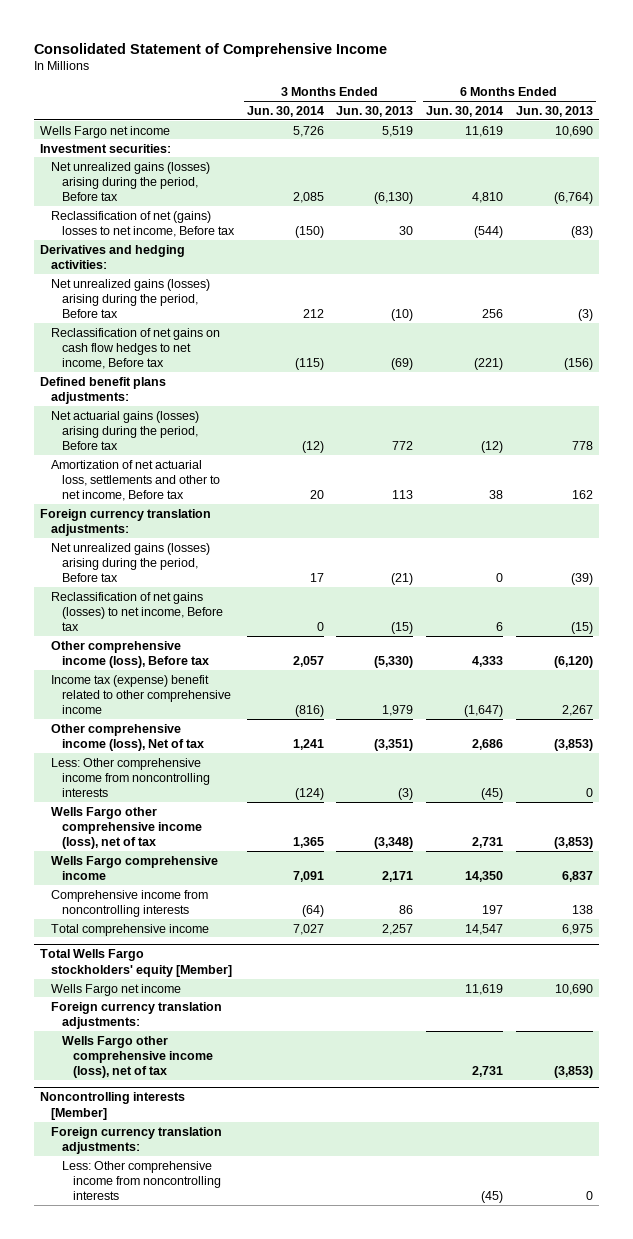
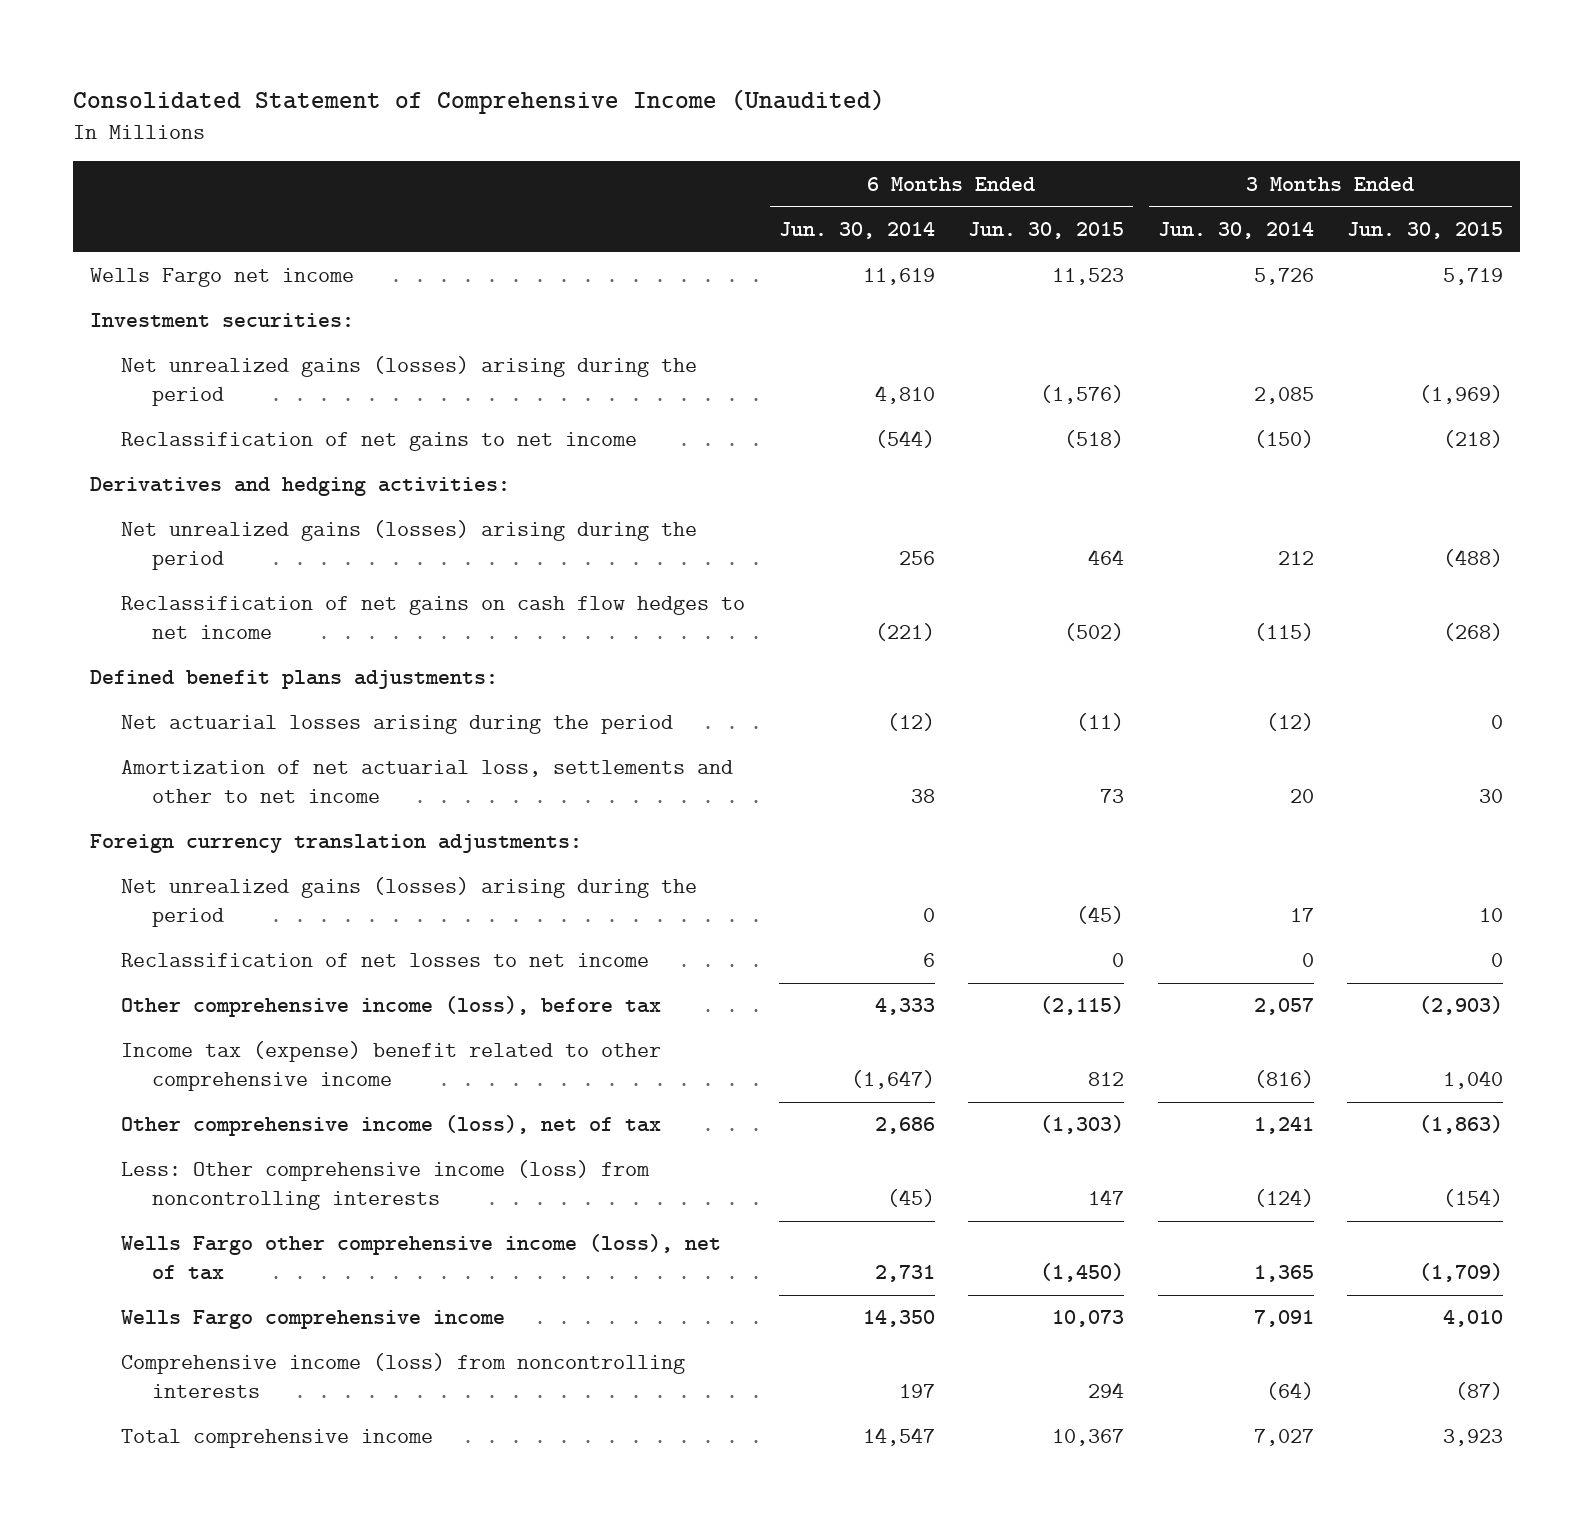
- Consolidated Statement of Comprehensive Income
+ Consolidated Statement of Comprehensive Income (Unaudited)
- | 3 Months Ended Jun. 30, 2014 | 3 Months Ended Jun. 30, 2013 | 6 Months Ended Jun. 30, 2014 | 6 Months Ended Jun. 30, 2013
+ | 6 Months Ended Jun. 30, 2014 | 6 Months Ended Jun. 30, 2015 | 3 Months Ended Jun. 30, 2014 | 3 Months Ended Jun. 30, 2015
- Net unrealized gains (losses) arising during the period, Before tax | 2,085 | (6,130) | 4,810 | (6,764)
- Reclassification of net (gains) losses to net income, Before tax | (150) | 30 | (544) | (83)
+ Net unrealized gains (losses) arising during the period | 4,810 | (1,576) | 2,085 | (1,969)
+ Reclassification of net gains to net income | (544) | (518) | (150) | (218)
- Net unrealized gains (losses) arising during the period, Before tax | 212 | (10) | 256 | (3)
- Reclassification of net gains on cash flow hedges to net income, Before tax | (115) | (69) | (221) | (156)
+ Net unrealized gains (losses) arising during the period | 256 | 464 | 212 | (488)
+ Reclassification of net gains on cash flow hedges to net income | (221) | (502) | (115) | (268)
- Net actuarial gains (losses) arising during the period, Before tax | (12) | 772 | (12) | 778
- Amortization of net actuarial loss, settlements and other to net income, Before tax | 20 | 113 | 38 | 162
+ Net actuarial losses arising during the period | (12) | (11) | (12) | 0
+ Amortization of net actuarial loss, settlements and other to net income | 38 | 73 | 20 | 30
- Net unrealized gains (losses) arising during the period, Before tax | 17 | (21) | 0 | (39)
- Reclassification of net gains (losses) to net income, Before tax | 0 | (15) | 6 | (15)
- Other comprehensive income (loss), Before tax | 2,057 | (5,330) | 4,333 | (6,120)
+ Net unrealized gains (losses) arising during the period | 0 | (45) | 17 | 10
+ Reclassification of net losses to net income | 6 | 0 | 0 | 0
+ Other comprehensive income (loss), before tax | 4,333 | (2,115) | 2,057 | (2,903)
- Other comprehensive income (loss), Net of tax | 1,241 | (3,351) | 2,686 | (3,853)
- Less: Other comprehensive income from noncontrolling interests | (124) | (3) | (45) | 0
+ Other comprehensive income (loss), net of tax | 2,686 | (1,303) | 1,241 | (1,863)
+ Less: Other comprehensive income (loss) from noncontrolling interests | (45) | 147 | (124) | (154)
- Comprehensive income from noncontrolling interests | (64) | 86 | 197 | 138
+ Comprehensive income (loss) from noncontrolling interests | 197 | 294 | (64) | (87)
- Total Wells Fargo stockholders' equity [Member]
- Wells Fargo net income | | | 11,619 | 10,690
- Foreign currency translation adjustments:
- Wells Fargo other comprehensive income (loss), net of tax | | | 2,731 | (3,853)
- Noncontrolling interests [Member]
- Foreign currency translation adjustments:
- Less: Other comprehensive income from noncontrolling interests | | | (45) | 0

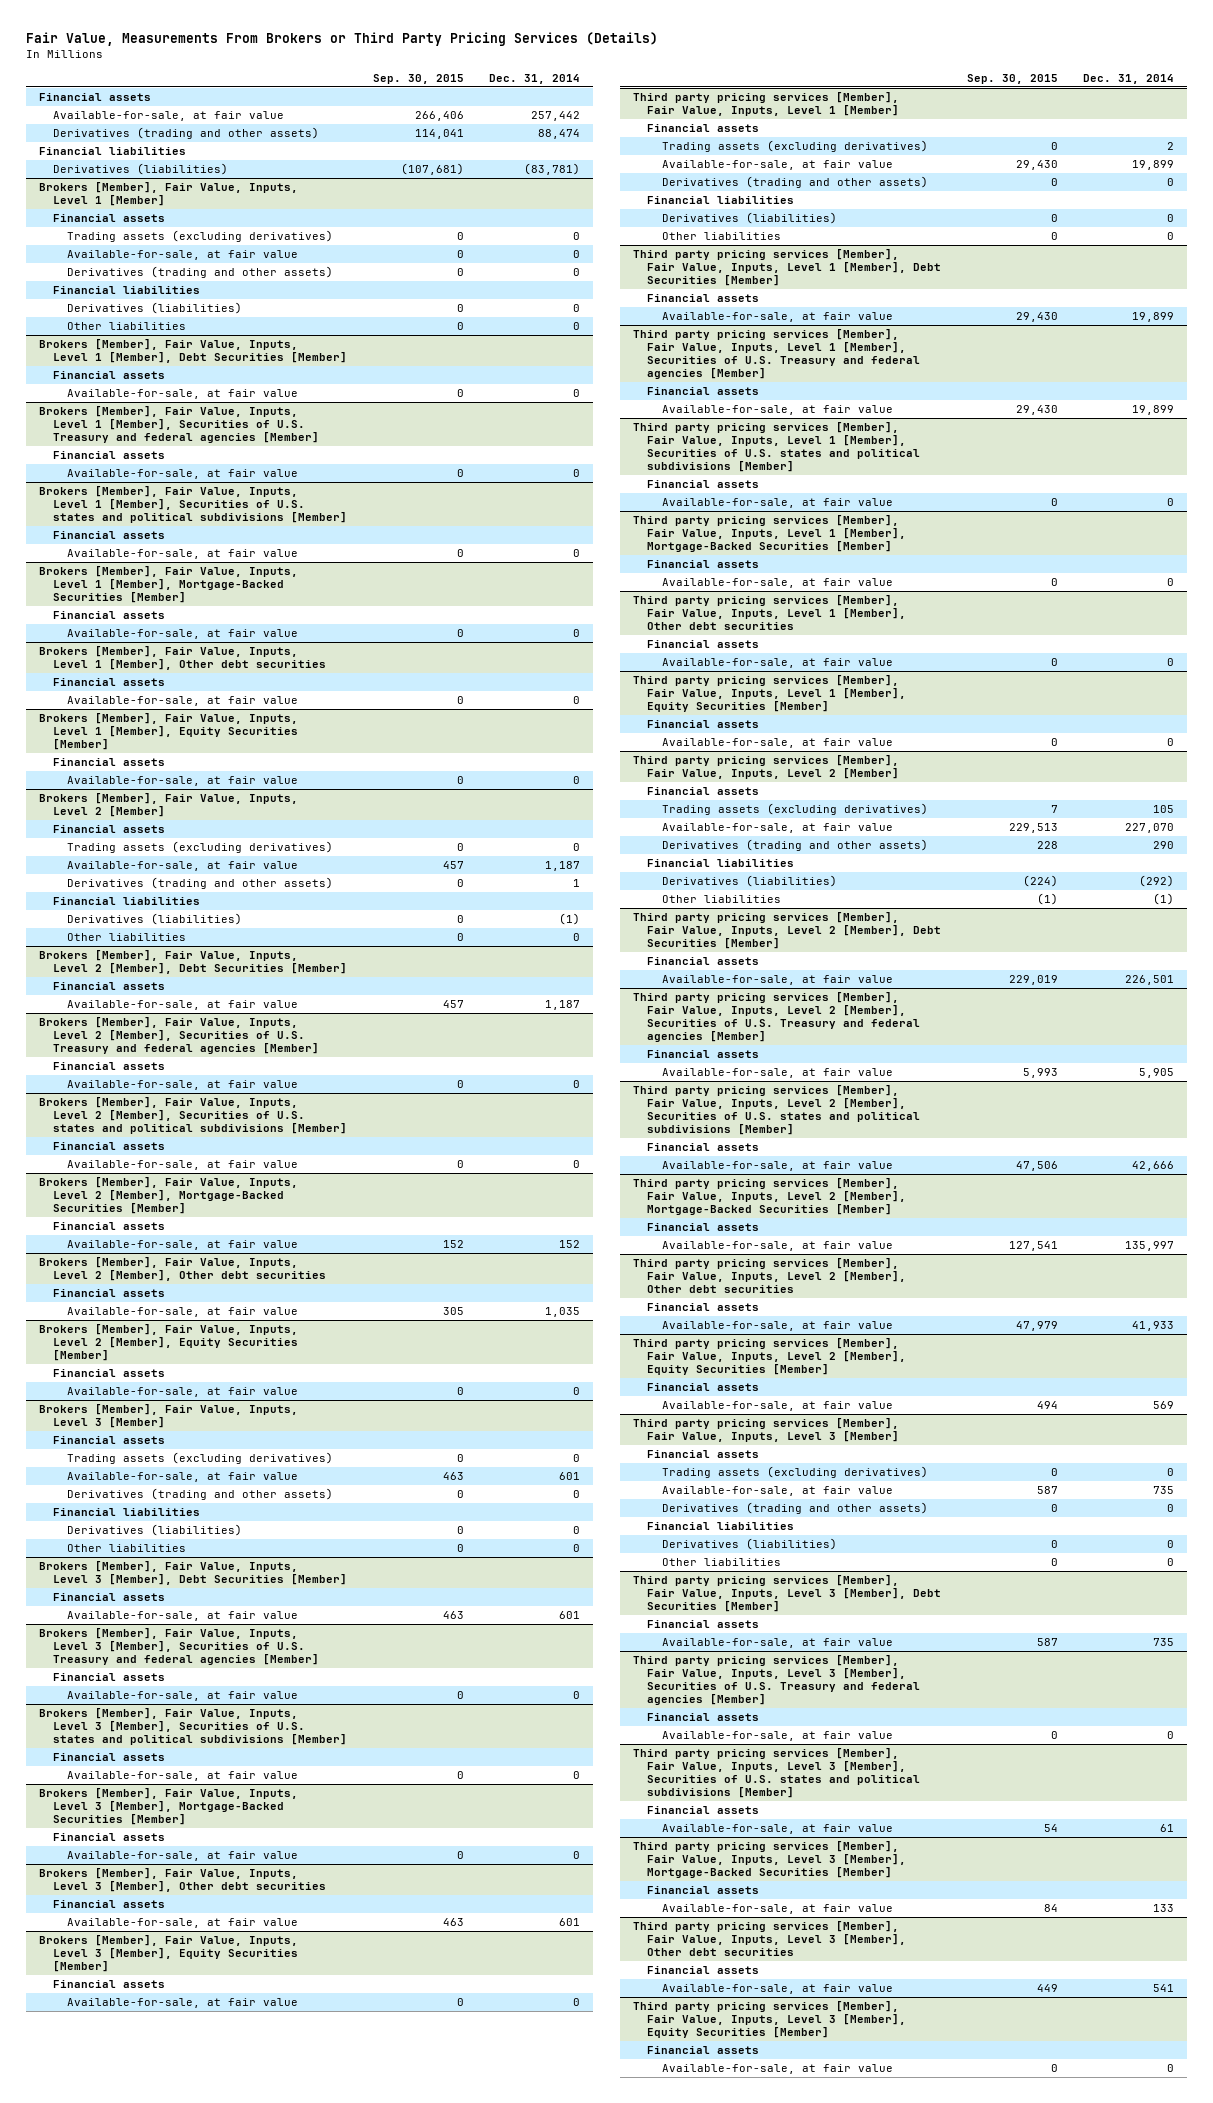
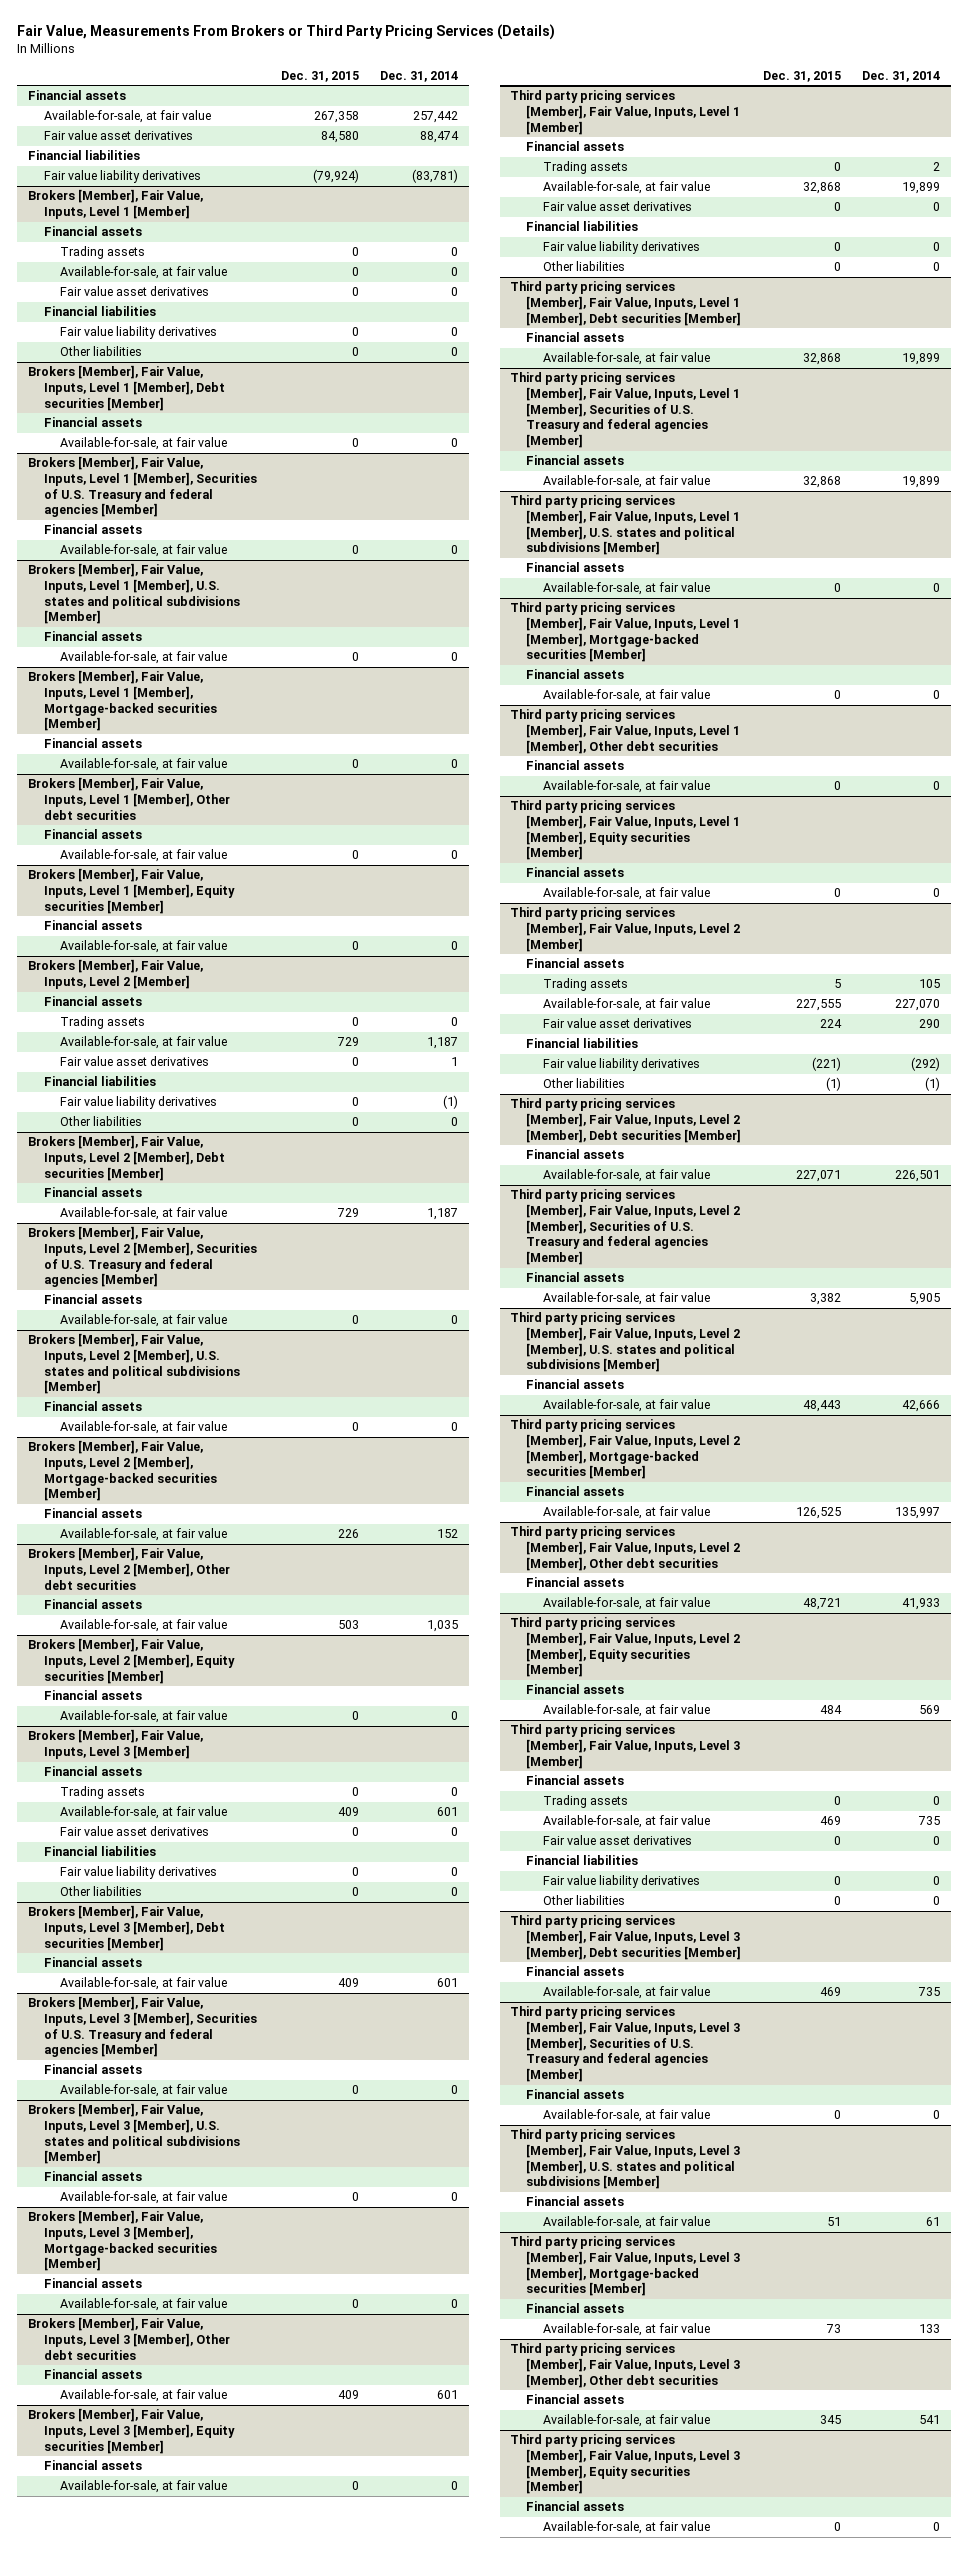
- | Sep. 30, 2015 | Dec. 31, 2014
+ | Dec. 31, 2015 | Dec. 31, 2014
- Derivatives (trading and other assets) | 114,041 | 88,474
+ Fair value asset derivatives | 84,580 | 88,474
- Derivatives (liabilities) | (107,681) | (83,781)
+ Fair value liability derivatives | (79,924) | (83,781)
@ Brokers [Member], Fair Value, Inputs, Level 1 [Member]
- Trading assets (excluding derivatives) | 0 | 0
+ Trading assets | 0 | 0
- Derivatives (trading and other assets) | 0 | 0
+ Fair value asset derivatives | 0 | 0
- Derivatives (liabilities) | 0 | 0
+ Fair value liability derivatives | 0 | 0
- Brokers [Member], Fair Value, Inputs, Level 1 [Member], Debt Securities [Member]
+ Brokers [Member], Fair Value, Inputs, Level 1 [Member], Debt securities [Member]
- Brokers [Member], Fair Value, Inputs, Level 1 [Member], Securities of U.S. states and political subdivisions [Member]
+ Brokers [Member], Fair Value, Inputs, Level 1 [Member], U.S. states and political subdivisions [Member]
- Brokers [Member], Fair Value, Inputs, Level 1 [Member], Mortgage-Backed Securities [Member]
+ Brokers [Member], Fair Value, Inputs, Level 1 [Member], Mortgage-backed securities [Member]
- Brokers [Member], Fair Value, Inputs, Level 1 [Member], Equity Securities [Member]
+ Brokers [Member], Fair Value, Inputs, Level 1 [Member], Equity securities [Member]
@ Brokers [Member], Fair Value, Inputs, Level 2 [Member]
- Trading assets (excluding derivatives) | 0 | 0
+ Trading assets | 0 | 0
- Derivatives (trading and other assets) | 0 | 1
+ Fair value asset derivatives | 0 | 1
- Derivatives (liabilities) | 0 | (1)
+ Fair value liability derivatives | 0 | (1)
- Brokers [Member], Fair Value, Inputs, Level 2 [Member], Debt Securities [Member]
+ Brokers [Member], Fair Value, Inputs, Level 2 [Member], Debt securities [Member]
- Brokers [Member], Fair Value, Inputs, Level 2 [Member], Securities of U.S. states and political subdivisions [Member]
+ Brokers [Member], Fair Value, Inputs, Level 2 [Member], U.S. states and political subdivisions [Member]
- Brokers [Member], Fair Value, Inputs, Level 2 [Member], Mortgage-Backed Securities [Member]
+ Brokers [Member], Fair Value, Inputs, Level 2 [Member], Mortgage-backed securities [Member]
- Brokers [Member], Fair Value, Inputs, Level 2 [Member], Equity Securities [Member]
+ Brokers [Member], Fair Value, Inputs, Level 2 [Member], Equity securities [Member]
@ Brokers [Member], Fair Value, Inputs, Level 3 [Member]
- Trading assets (excluding derivatives) | 0 | 0
+ Trading assets | 0 | 0
- Derivatives (trading and other assets) | 0 | 0
+ Fair value asset derivatives | 0 | 0
- Derivatives (liabilities) | 0 | 0
+ Fair value liability derivatives | 0 | 0
- Brokers [Member], Fair Value, Inputs, Level 3 [Member], Debt Securities [Member]
+ Brokers [Member], Fair Value, Inputs, Level 3 [Member], Debt securities [Member]
- Brokers [Member], Fair Value, Inputs, Level 3 [Member], Securities of U.S. states and political subdivisions [Member]
+ Brokers [Member], Fair Value, Inputs, Level 3 [Member], U.S. states and political subdivisions [Member]
- Brokers [Member], Fair Value, Inputs, Level 3 [Member], Mortgage-Backed Securities [Member]
+ Brokers [Member], Fair Value, Inputs, Level 3 [Member], Mortgage-backed securities [Member]
- Brokers [Member], Fair Value, Inputs, Level 3 [Member], Equity Securities [Member]
+ Brokers [Member], Fair Value, Inputs, Level 3 [Member], Equity securities [Member]
@ Third party pricing services [Member], Fair Value, Inputs, Level 1 [Member]
- Trading assets (excluding derivatives) | 0 | 2
+ Trading assets | 0 | 2
- Derivatives (trading and other assets) | 0 | 0
+ Fair value asset derivatives | 0 | 0
- Derivatives (liabilities) | 0 | 0
+ Fair value liability derivatives | 0 | 0
- Third party pricing services [Member], Fair Value, Inputs, Level 1 [Member], Debt Securities [Member]
+ Third party pricing services [Member], Fair Value, Inputs, Level 1 [Member], Debt securities [Member]
- Third party pricing services [Member], Fair Value, Inputs, Level 1 [Member], Securities of U.S. states and political subdivisions [Member]
+ Third party pricing services [Member], Fair Value, Inputs, Level 1 [Member], U.S. states and political subdivisions [Member]
- Third party pricing services [Member], Fair Value, Inputs, Level 1 [Member], Mortgage-Backed Securities [Member]
+ Third party pricing services [Member], Fair Value, Inputs, Level 1 [Member], Mortgage-backed securities [Member]
- Third party pricing services [Member], Fair Value, Inputs, Level 1 [Member], Equity Securities [Member]
+ Third party pricing services [Member], Fair Value, Inputs, Level 1 [Member], Equity securities [Member]
@ Third party pricing services [Member], Fair Value, Inputs, Level 2 [Member]
- Trading assets (excluding derivatives) | 7 | 105
+ Trading assets | 5 | 105
- Derivatives (trading and other assets) | 228 | 290
+ Fair value asset derivatives | 224 | 290
- Derivatives (liabilities) | (224) | (292)
+ Fair value liability derivatives | (221) | (292)
- Third party pricing services [Member], Fair Value, Inputs, Level 2 [Member], Debt Securities [Member]
+ Third party pricing services [Member], Fair Value, Inputs, Level 2 [Member], Debt securities [Member]
- Third party pricing services [Member], Fair Value, Inputs, Level 2 [Member], Securities of U.S. states and political subdivisions [Member]
+ Third party pricing services [Member], Fair Value, Inputs, Level 2 [Member], U.S. states and political subdivisions [Member]
- Third party pricing services [Member], Fair Value, Inputs, Level 2 [Member], Mortgage-Backed Securities [Member]
+ Third party pricing services [Member], Fair Value, Inputs, Level 2 [Member], Mortgage-backed securities [Member]
- Third party pricing services [Member], Fair Value, Inputs, Level 2 [Member], Equity Securities [Member]
+ Third party pricing services [Member], Fair Value, Inputs, Level 2 [Member], Equity securities [Member]
@ Third party pricing services [Member], Fair Value, Inputs, Level 3 [Member]
- Trading assets (excluding derivatives) | 0 | 0
+ Trading assets | 0 | 0
- Derivatives (trading and other assets) | 0 | 0
+ Fair value asset derivatives | 0 | 0
- Derivatives (liabilities) | 0 | 0
+ Fair value liability derivatives | 0 | 0
- Third party pricing services [Member], Fair Value, Inputs, Level 3 [Member], Debt Securities [Member]
+ Third party pricing services [Member], Fair Value, Inputs, Level 3 [Member], Debt securities [Member]
- Third party pricing services [Member], Fair Value, Inputs, Level 3 [Member], Securities of U.S. states and political subdivisions [Member]
+ Third party pricing services [Member], Fair Value, Inputs, Level 3 [Member], U.S. states and political subdivisions [Member]
- Third party pricing services [Member], Fair Value, Inputs, Level 3 [Member], Mortgage-Backed Securities [Member]
+ Third party pricing services [Member], Fair Value, Inputs, Level 3 [Member], Mortgage-backed securities [Member]
- Third party pricing services [Member], Fair Value, Inputs, Level 3 [Member], Equity Securities [Member]
+ Third party pricing services [Member], Fair Value, Inputs, Level 3 [Member], Equity securities [Member]

